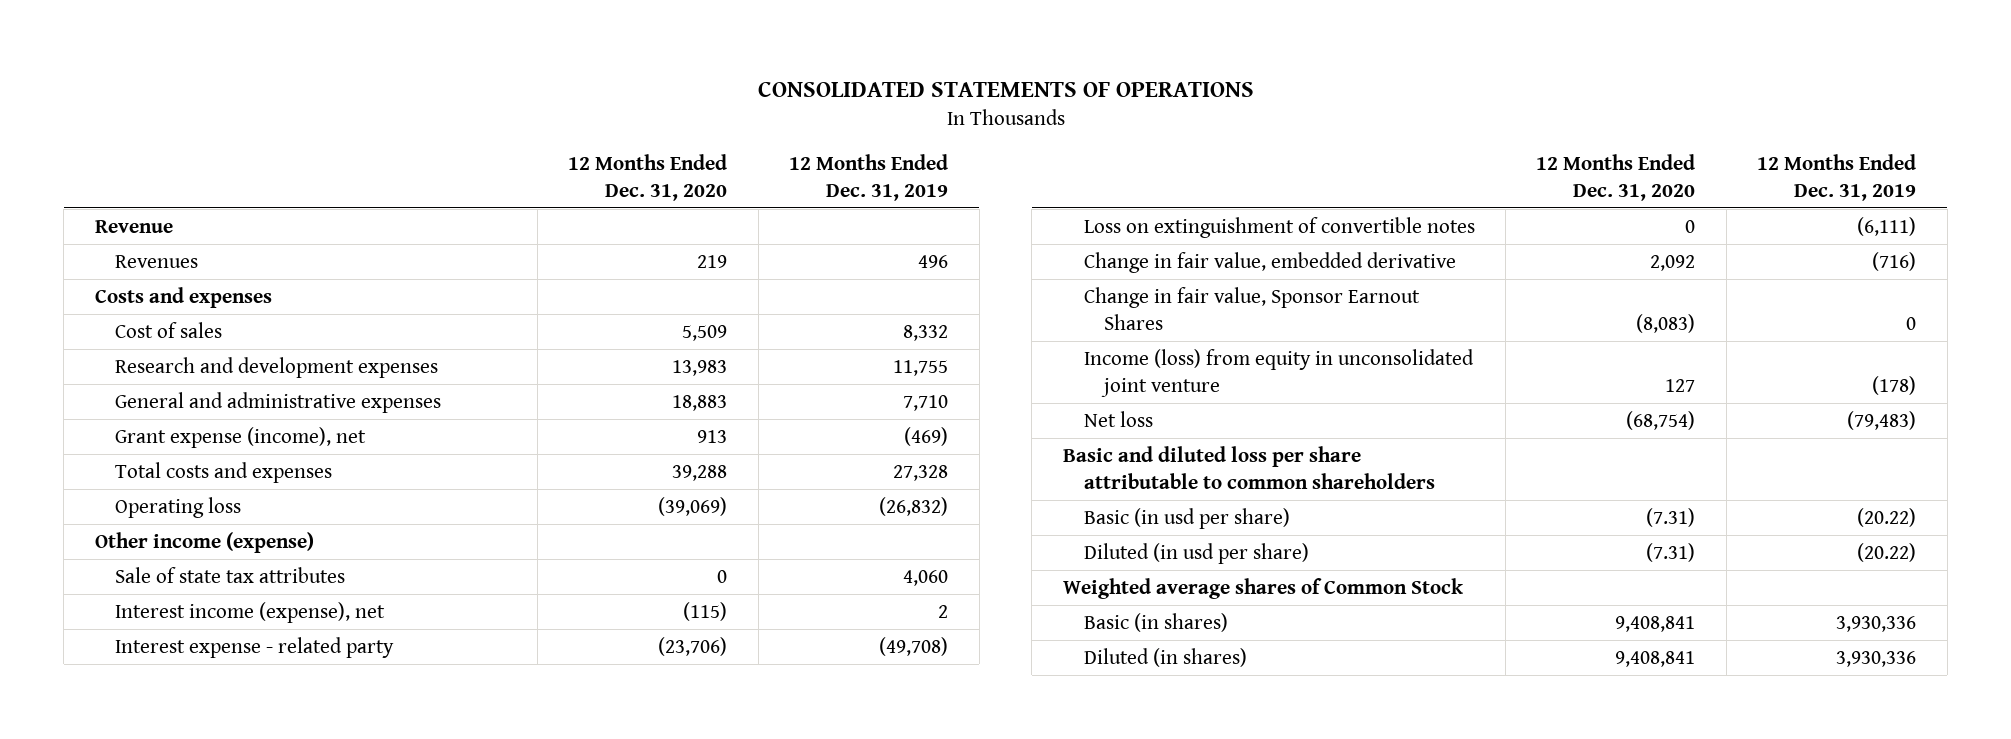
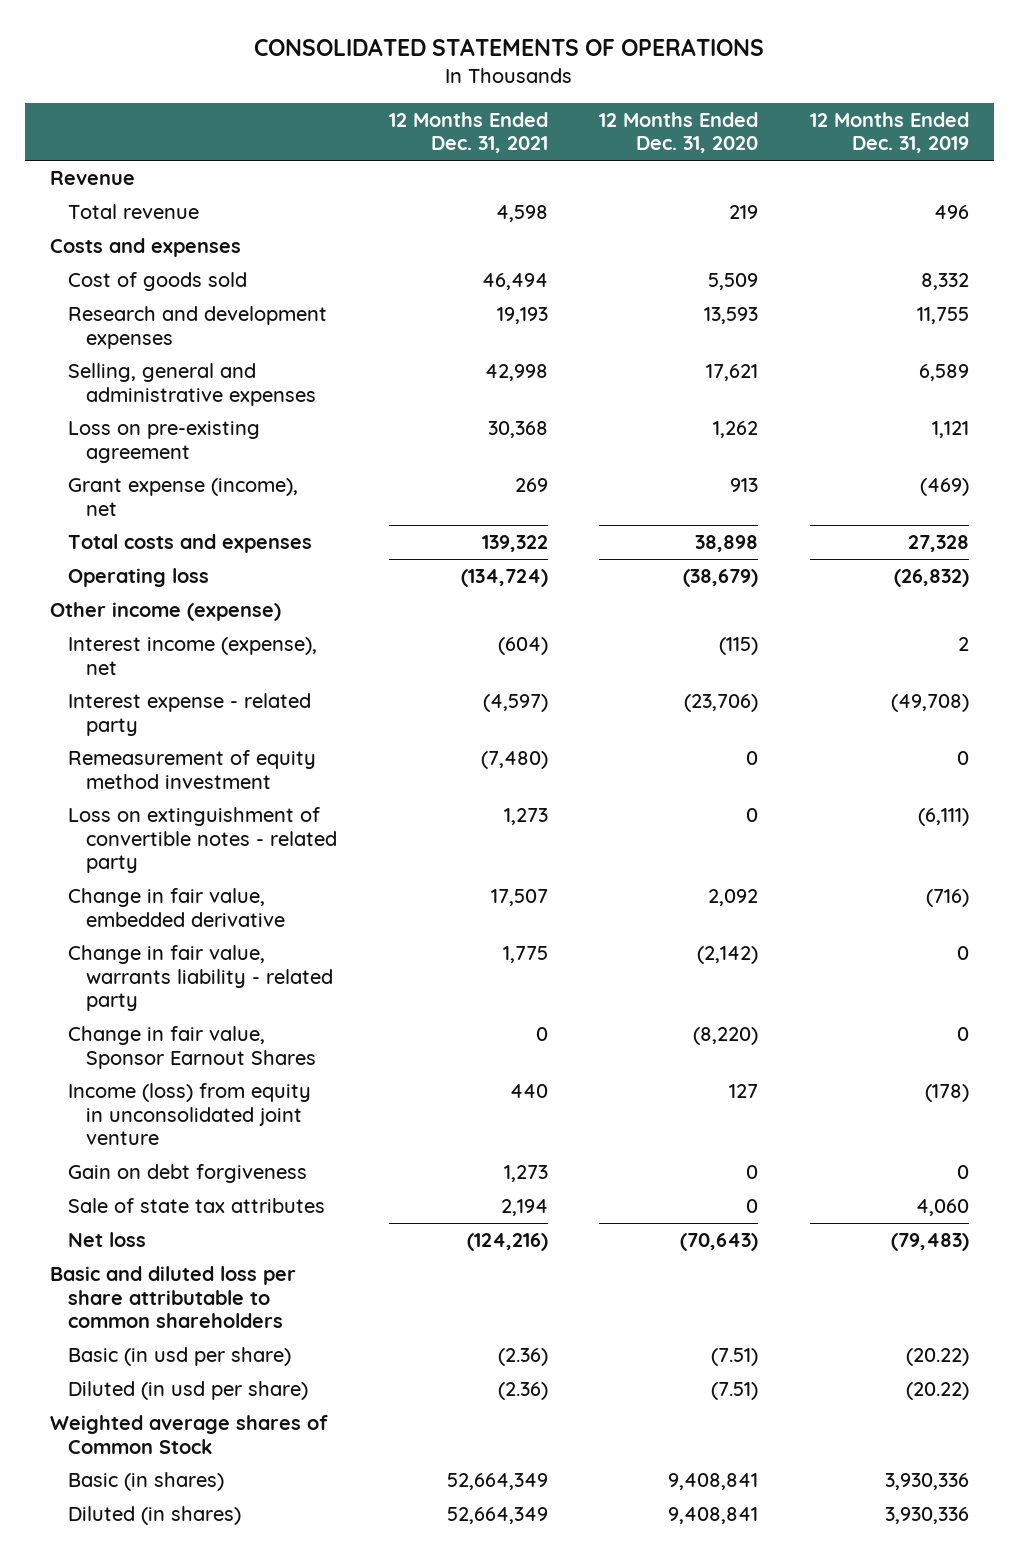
- | 12 Months Ended Dec. 31, 2020 | 12 Months Ended Dec. 31, 2019
+ | 12 Months Ended Dec. 31, 2021 | 12 Months Ended Dec. 31, 2020 | 12 Months Ended Dec. 31, 2019
- Revenues | 219 | 496
+ Total revenue | 4,598 | 219 | 496
- Cost of sales | 5,509 | 8,332
- Research and development expenses | 13,983 | 11,755
- General and administrative expenses | 18,883 | 7,710
+ Cost of goods sold | 46,494 | 5,509 | 8,332
+ Research and development expenses | 19,193 | 13,593 | 11,755
+ Selling, general and administrative expenses | 42,998 | 17,621 | 6,589
+ Loss on pre-existing agreement | 30,368 | 1,262 | 1,121
- Total costs and expenses | 39,288 | 27,328
- Operating loss | (39,069) | (26,832)
+ Total costs and expenses | 139,322 | 38,898 | 27,328
+ Operating loss | (134,724) | (38,679) | (26,832)
- Loss on extinguishment of convertible notes | 0 | (6,111)
+ Remeasurement of equity method investment | (7,480) | 0 | 0
+ Loss on extinguishment of convertible notes - related party | 1,273 | 0 | (6,111)
- Change in fair value, Sponsor Earnout Shares | (8,083) | 0
+ Change in fair value, warrants liability - related party | 1,775 | (2,142) | 0
+ Change in fair value, Sponsor Earnout Shares | 0 | (8,220) | 0
- Net loss | (68,754) | (79,483)
+ Gain on debt forgiveness | 1,273 | 0 | 0
moved down: Sale of state tax attributes | 2,194 | 0 | 4,060
+ Net loss | (124,216) | (70,643) | (79,483)
- Basic (in usd per share) | (7.31) | (20.22)
- Diluted (in usd per share) | (7.31) | (20.22)
+ Basic (in usd per share) | (2.36) | (7.51) | (20.22)
+ Diluted (in usd per share) | (2.36) | (7.51) | (20.22)

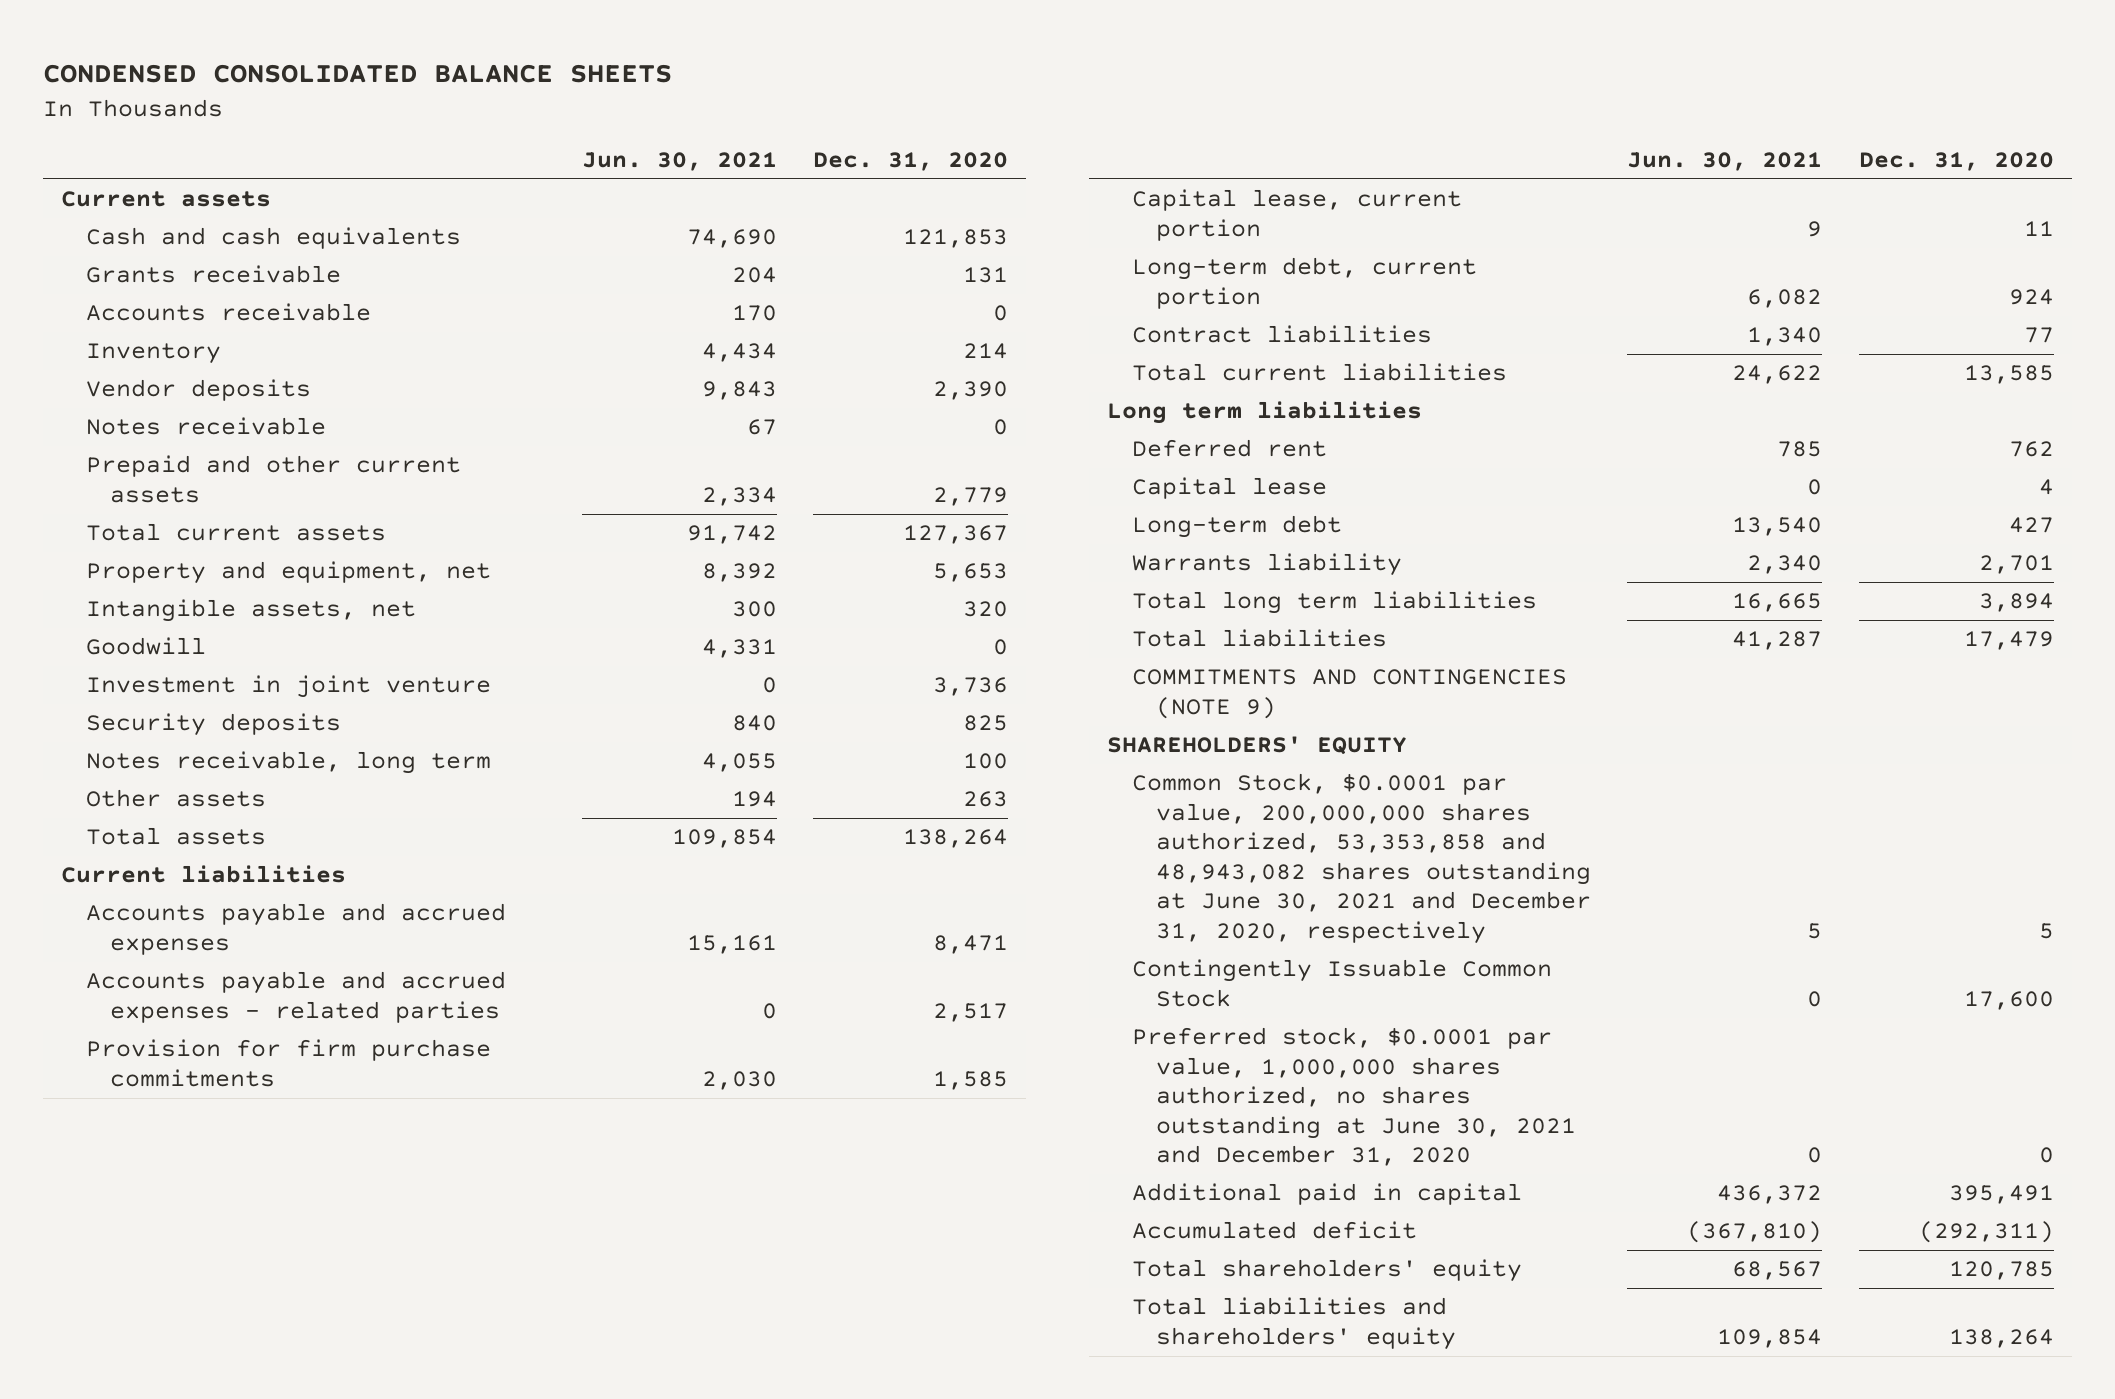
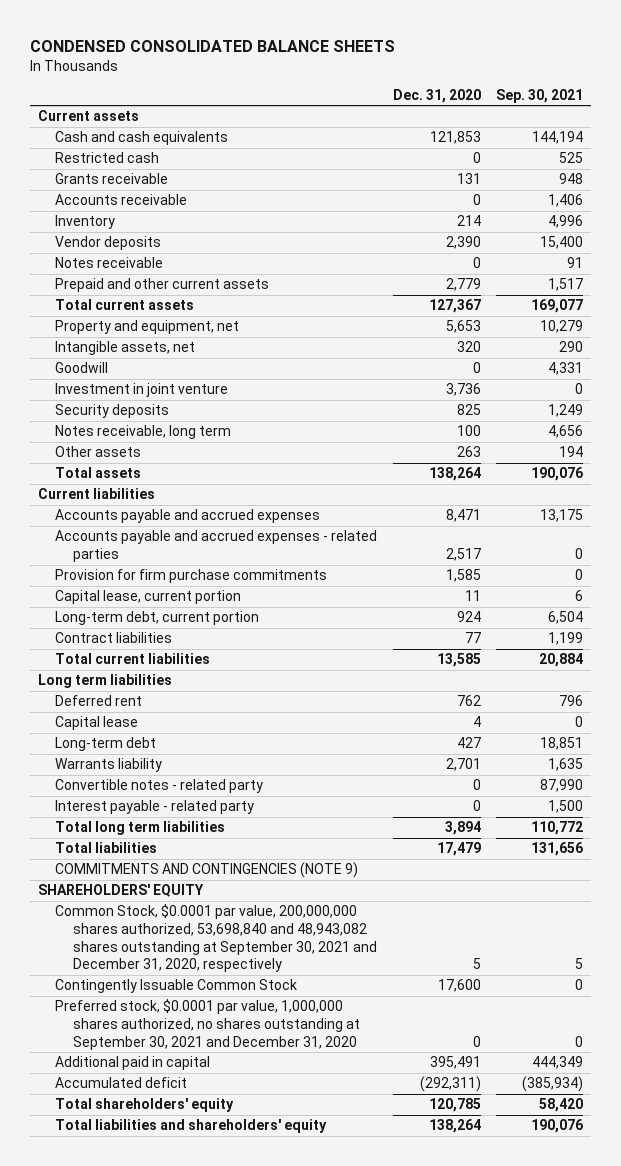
- | Jun. 30, 2021 | Dec. 31, 2020
+ | Dec. 31, 2020 | Sep. 30, 2021
+ Restricted cash | 0 | 525
+ Convertible notes - related party | 0 | 87,990
+ Interest payable - related party | 0 | 1,500
- Common Stock, $0.0001 par value, 200,000,000 shares authorized, 53,353,858 and 48,943,082 shares outstanding at June 30, 2021 and December 31, 2020, respectively | 5 | 5
+ Common Stock, $0.0001 par value, 200,000,000 shares authorized, 53,698,840 and 48,943,082 shares outstanding at September 30, 2021 and December 31, 2020, respectively | 5 | 5
- Preferred stock, $0.0001 par value, 1,000,000 shares authorized, no shares outstanding at June 30, 2021 and December 31, 2020 | 0 | 0
+ Preferred stock, $0.0001 par value, 1,000,000 shares authorized, no shares outstanding at September 30, 2021 and December 31, 2020 | 0 | 0

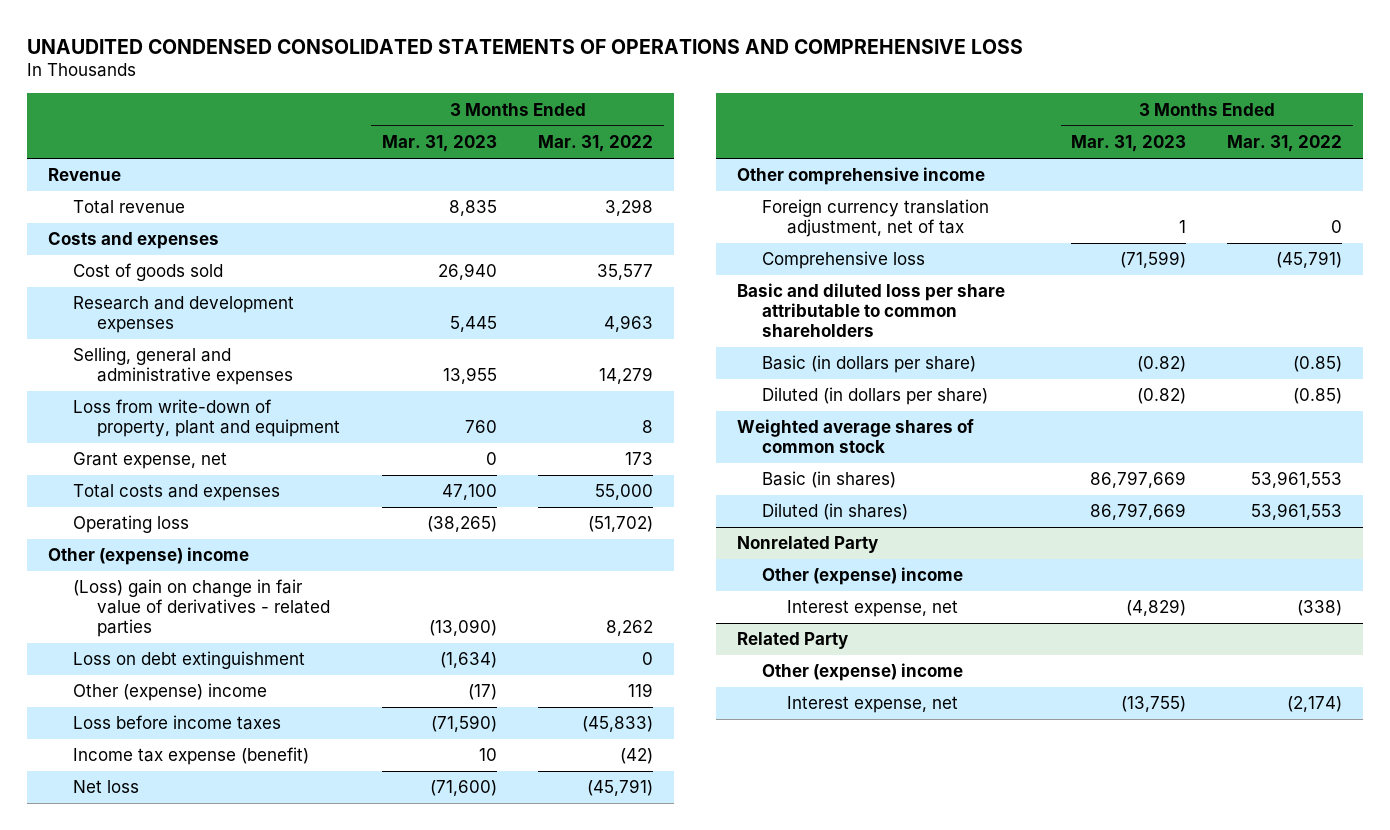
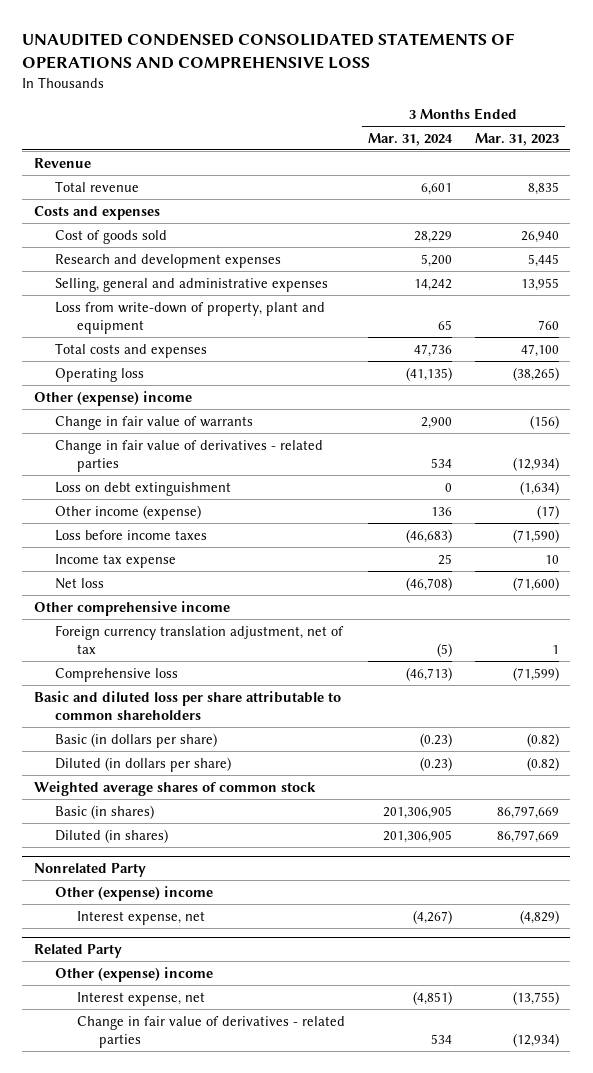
- | 3 Months Ended Mar. 31, 2023 | 3 Months Ended Mar. 31, 2022
+ | 3 Months Ended Mar. 31, 2024 | 3 Months Ended Mar. 31, 2023
- Grant expense, net | 0 | 173
- (Loss) gain on change in fair value of derivatives - related parties | (13,090) | 8,262
+ Change in fair value of warrants | 2,900 | (156)
+ Change in fair value of derivatives - related parties | 534 | (12,934)
- Other (expense) income | (17) | 119
+ Other income (expense) | 136 | (17)
- Income tax expense (benefit) | 10 | (42)
+ Income tax expense | 25 | 10
@ Related Party
+ Change in fair value of derivatives - related parties | 534 | (12,934)

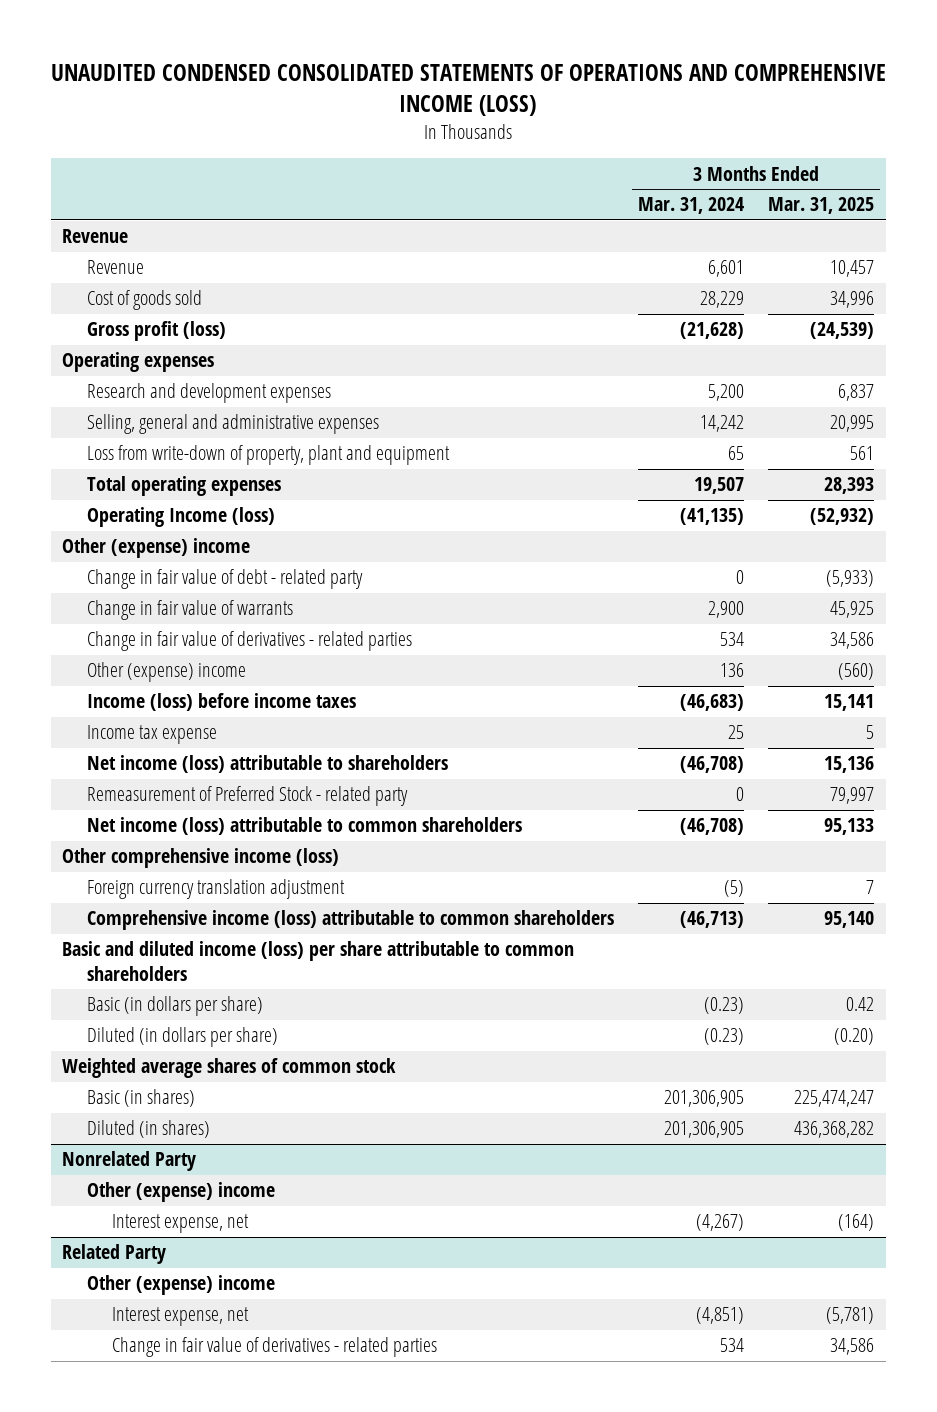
- UNAUDITED CONDENSED CONSOLIDATED STATEMENTS OF OPERATIONS AND COMPREHENSIVE LOSS
+ UNAUDITED CONDENSED CONSOLIDATED STATEMENTS OF OPERATIONS AND COMPREHENSIVE INCOME (LOSS)
- | 3 Months Ended Mar. 31, 2024 | 3 Months Ended Mar. 31, 2023
+ | 3 Months Ended Mar. 31, 2024 | 3 Months Ended Mar. 31, 2025
- Total revenue | 6,601 | 8,835
- Costs and expenses
+ Revenue | 6,601 | 10,457
+ Gross profit (loss) | (21,628) | (24,539)
+ Operating expenses
- Total costs and expenses | 47,736 | 47,100
- Operating loss | (41,135) | (38,265)
+ Total operating expenses | 19,507 | 28,393
+ Operating Income (loss) | (41,135) | (52,932)
+ Change in fair value of debt - related party | 0 | (5,933)
- Loss on debt extinguishment | 0 | (1,634)
- Other income (expense) | 136 | (17)
- Loss before income taxes | (46,683) | (71,590)
+ Other (expense) income | 136 | (560)
+ Income (loss) before income taxes | (46,683) | 15,141
- Net loss | (46,708) | (71,600)
- Other comprehensive income
- Foreign currency translation adjustment, net of tax | (5) | 1
- Comprehensive loss | (46,713) | (71,599)
- Basic and diluted loss per share attributable to common shareholders
+ Net income (loss) attributable to shareholders | (46,708) | 15,136
+ Remeasurement of Preferred Stock - related party | 0 | 79,997
+ Net income (loss) attributable to common shareholders | (46,708) | 95,133
+ Other comprehensive income (loss)
+ Foreign currency translation adjustment | (5) | 7
+ Comprehensive income (loss) attributable to common shareholders | (46,713) | 95,140
+ Basic and diluted income (loss) per share attributable to common shareholders

